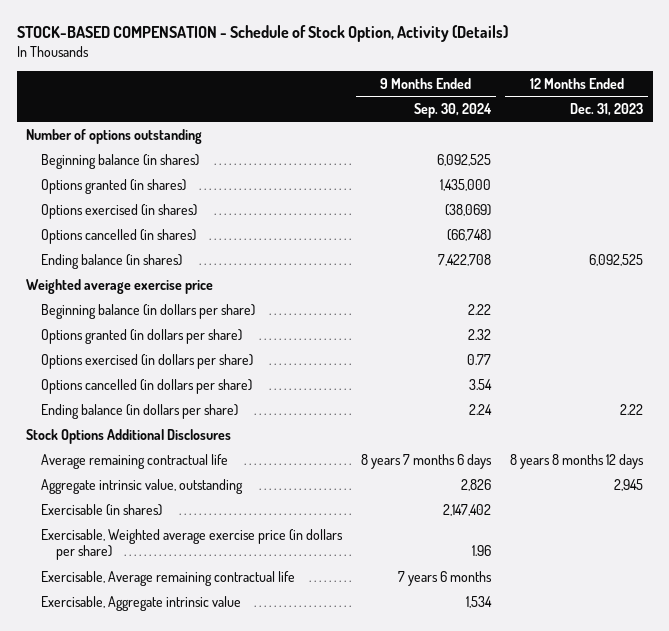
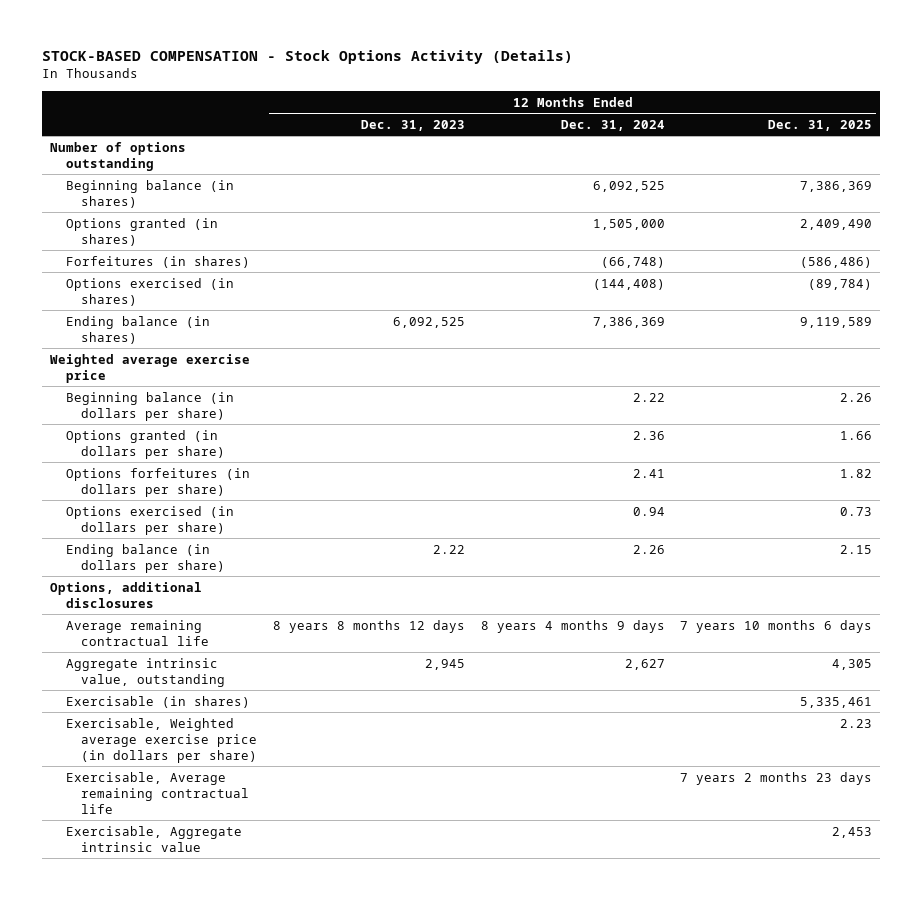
- STOCK-BASED COMPENSATION - Schedule of Stock Option, Activity (Details)
+ STOCK-BASED COMPENSATION - Stock Options Activity (Details)
- | 9 Months Ended Sep. 30, 2024 | 12 Months Ended Dec. 31, 2023
+ | 12 Months Ended Dec. 31, 2023 | 12 Months Ended Dec. 31, 2024 | 12 Months Ended Dec. 31, 2025
+ Forfeitures (in shares) | | (66,748) | (586,486)
- Options cancelled (in shares) | (66,748) |
+ Options forfeitures (in dollars per share) | | 2.41 | 1.82
- Options cancelled (in dollars per share) | 3.54 |
- Stock Options Additional Disclosures
+ Options, additional disclosures

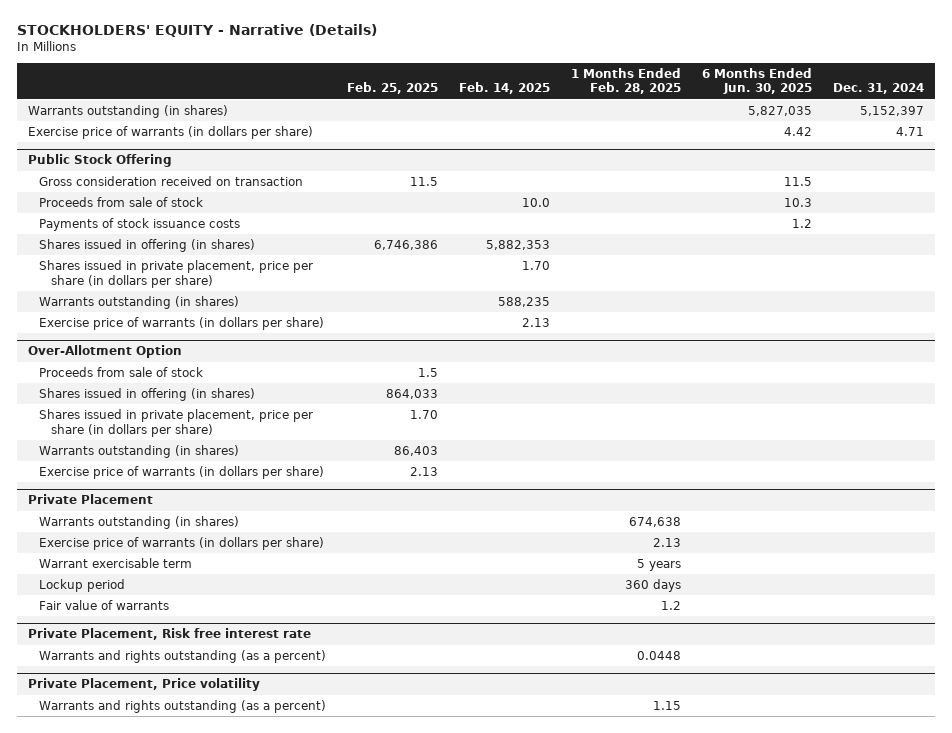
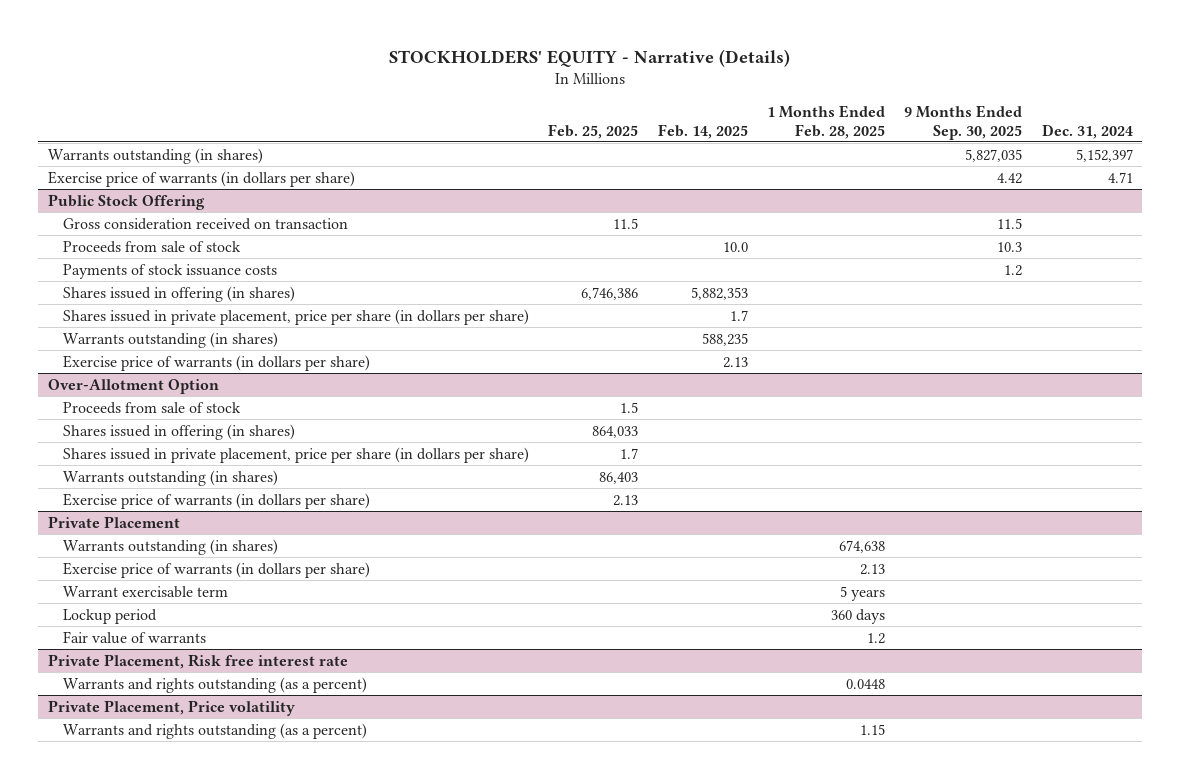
- | Feb. 25, 2025 | Feb. 14, 2025 | 1 Months Ended Feb. 28, 2025 | 6 Months Ended Jun. 30, 2025 | Dec. 31, 2024
+ | Feb. 25, 2025 | Feb. 14, 2025 | 1 Months Ended Feb. 28, 2025 | 9 Months Ended Sep. 30, 2025 | Dec. 31, 2024
@ Public Stock Offering
- Shares issued in private placement, price per share (in dollars per share) | | 1.70 | | |
+ Shares issued in private placement, price per share (in dollars per share) | | 1.7 | | |
@ Over-Allotment Option
- Shares issued in private placement, price per share (in dollars per share) | 1.70 | | | |
+ Shares issued in private placement, price per share (in dollars per share) | 1.7 | | | |

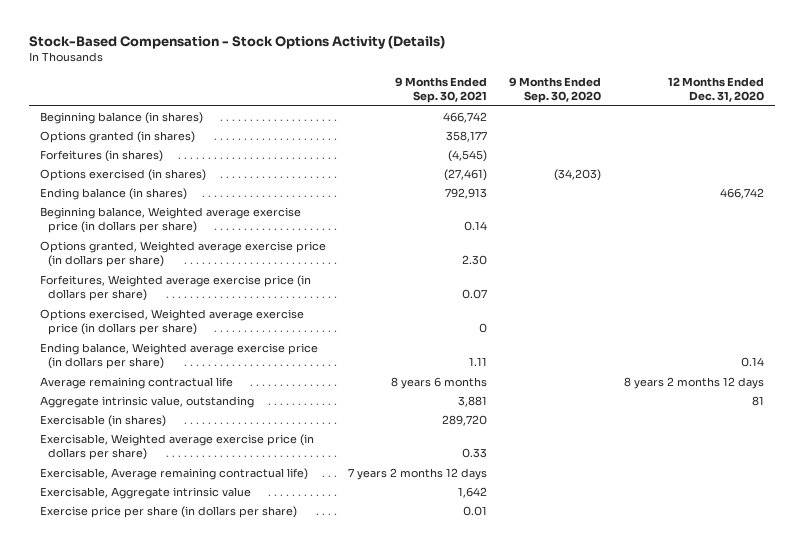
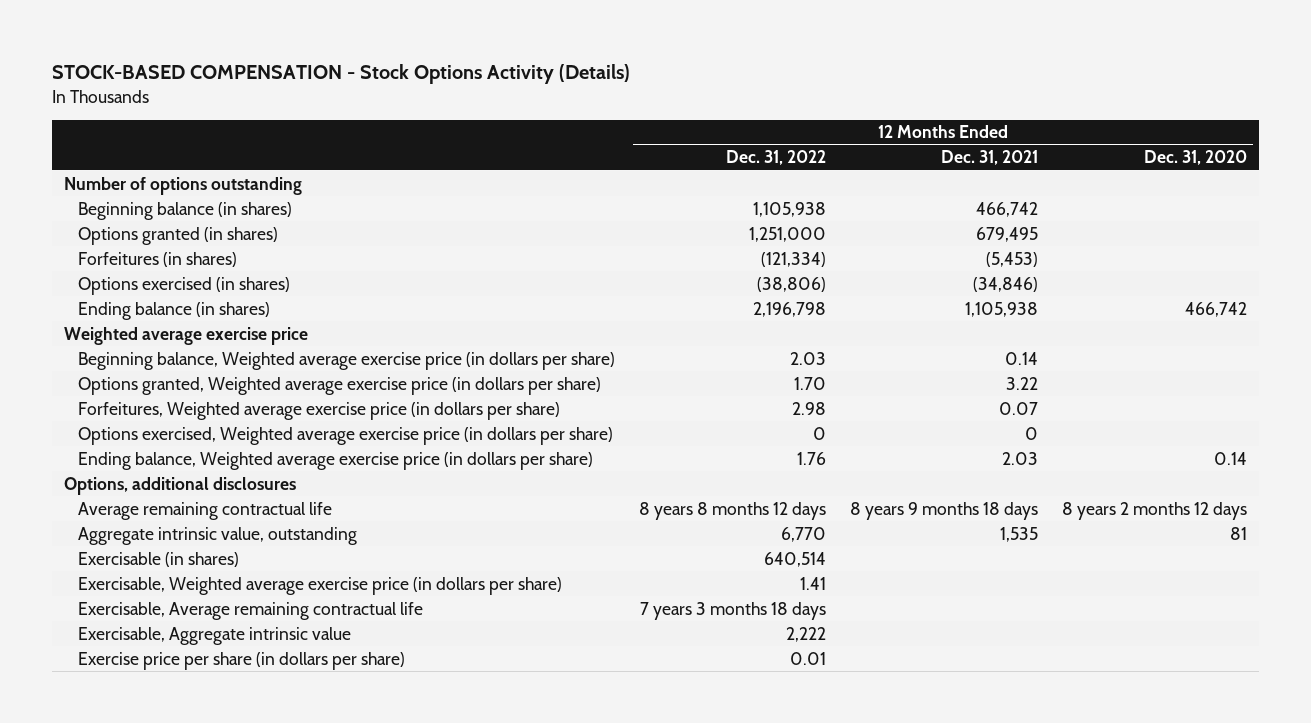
- Stock-Based Compensation - Stock Options Activity (Details)
+ STOCK-BASED COMPENSATION - Stock Options Activity (Details)
- | 9 Months Ended Sep. 30, 2021 | 9 Months Ended Sep. 30, 2020 | 12 Months Ended Dec. 31, 2020
+ | 12 Months Ended Dec. 31, 2022 | 12 Months Ended Dec. 31, 2021 | 12 Months Ended Dec. 31, 2020
+ Number of options outstanding
+ Weighted average exercise price
+ Options, additional disclosures
- Exercisable, Average remaining contractual life) | 7 years 2 months 12 days | |
+ Exercisable, Average remaining contractual life | 7 years 3 months 18 days | |

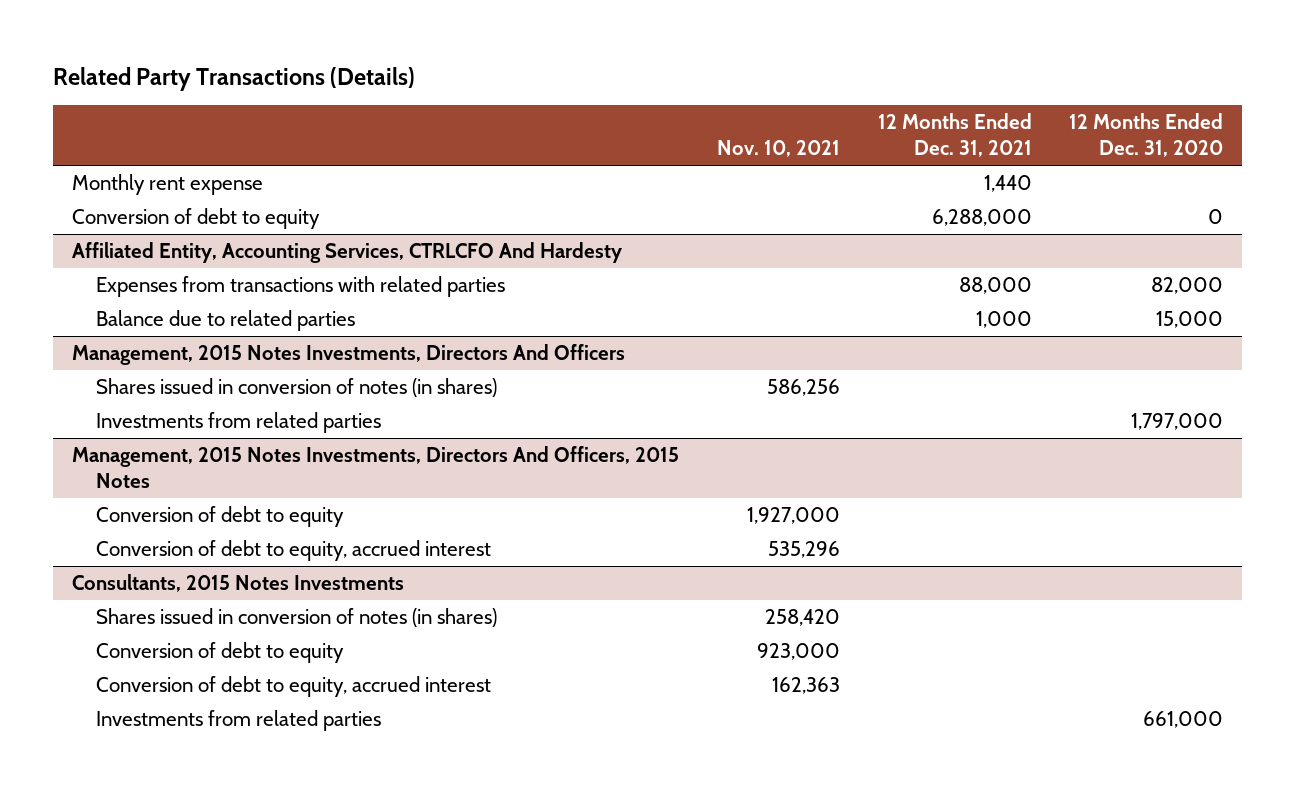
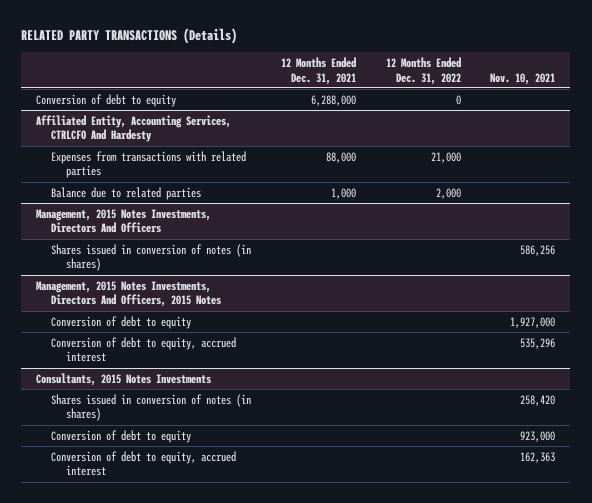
- Related Party Transactions (Details)
+ RELATED PARTY TRANSACTIONS (Details)
- | Nov. 10, 2021 | 12 Months Ended Dec. 31, 2021 | 12 Months Ended Dec. 31, 2020
+ | 12 Months Ended Dec. 31, 2021 | 12 Months Ended Dec. 31, 2022 | Nov. 10, 2021
- Monthly rent expense | | 1,440 |
@ Management, 2015 Notes Investments, Directors And Officers
- Investments from related parties | | | 1,797,000
@ Consultants, 2015 Notes Investments
- Investments from related parties | | | 661,000

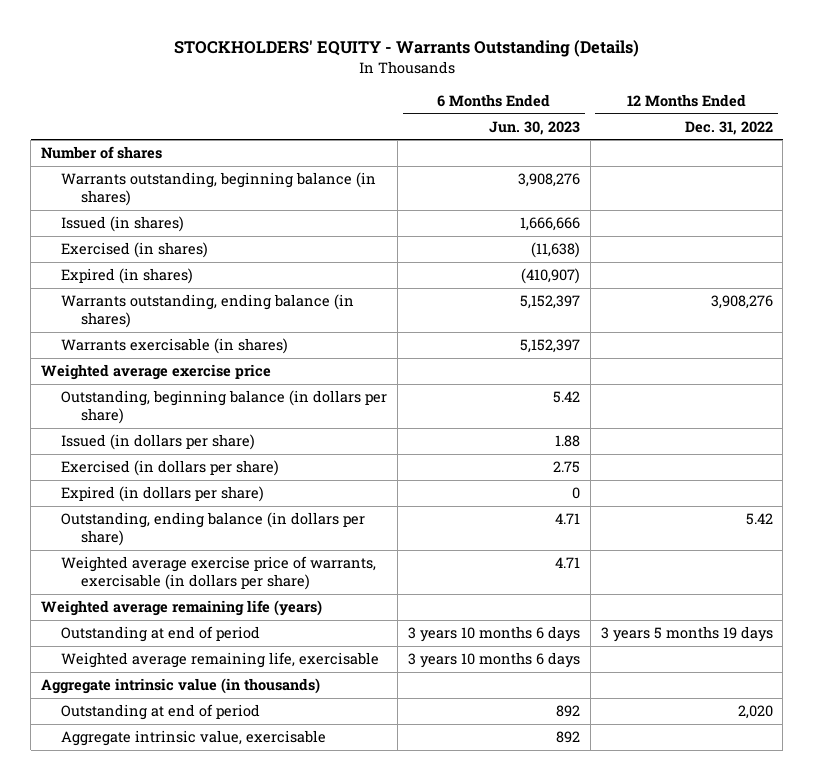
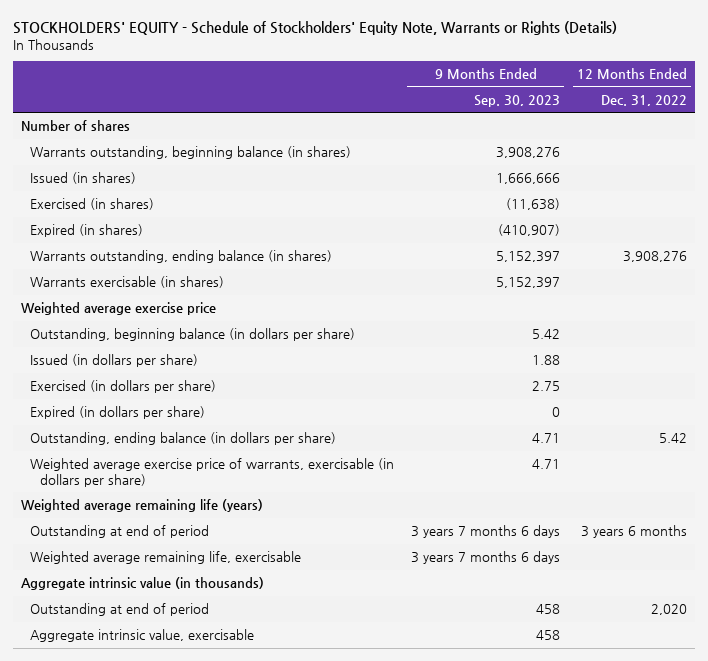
- STOCKHOLDERS' EQUITY - Warrants Outstanding (Details)
+ STOCKHOLDERS' EQUITY - Schedule of Stockholders' Equity Note, Warrants or Rights (Details)
- | 6 Months Ended Jun. 30, 2023 | 12 Months Ended Dec. 31, 2022
+ | 9 Months Ended Sep. 30, 2023 | 12 Months Ended Dec. 31, 2022
- Outstanding at end of period | 3 years 10 months 6 days | 3 years 5 months 19 days
+ Outstanding at end of period | 3 years 7 months 6 days | 3 years 6 months

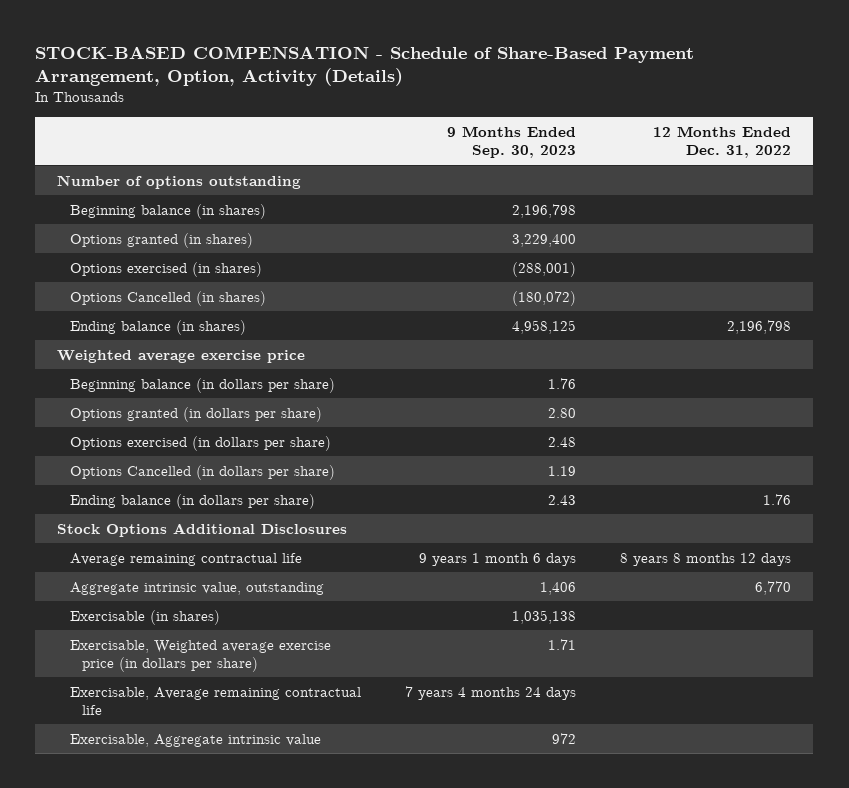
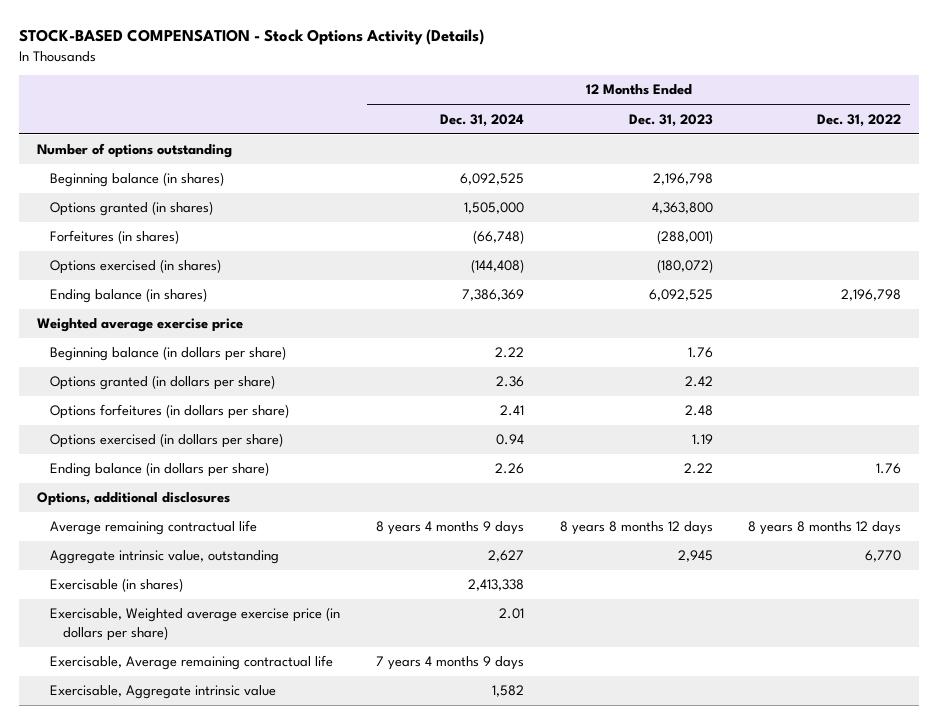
- STOCK-BASED COMPENSATION - Schedule of Share-Based Payment Arrangement, Option, Activity (Details)
+ STOCK-BASED COMPENSATION - Stock Options Activity (Details)
- | 9 Months Ended Sep. 30, 2023 | 12 Months Ended Dec. 31, 2022
+ | 12 Months Ended Dec. 31, 2024 | 12 Months Ended Dec. 31, 2023 | 12 Months Ended Dec. 31, 2022
+ Forfeitures (in shares) | (66,748) | (288,001) |
- Options Cancelled (in shares) | (180,072) |
+ Options forfeitures (in dollars per share) | 2.41 | 2.48 |
- Options Cancelled (in dollars per share) | 1.19 |
- Stock Options Additional Disclosures
+ Options, additional disclosures

